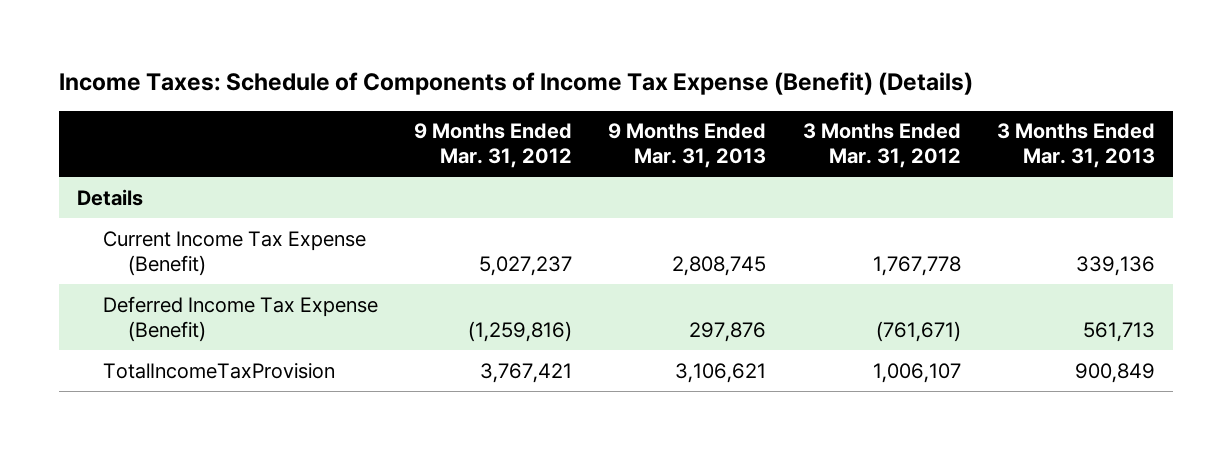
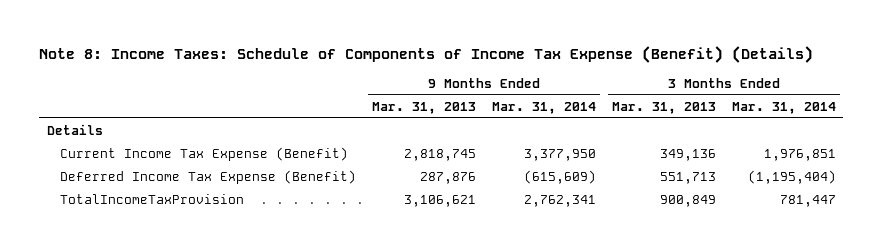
- Income Taxes: Schedule of Components of Income Tax Expense (Benefit) (Details)
+ Note 8: Income Taxes: Schedule of Components of Income Tax Expense (Benefit) (Details)
- | 9 Months Ended Mar. 31, 2012 | 9 Months Ended Mar. 31, 2013 | 3 Months Ended Mar. 31, 2012 | 3 Months Ended Mar. 31, 2013
+ | 9 Months Ended Mar. 31, 2013 | 9 Months Ended Mar. 31, 2014 | 3 Months Ended Mar. 31, 2013 | 3 Months Ended Mar. 31, 2014
- Current Income Tax Expense (Benefit) | 5,027,237 | 2,808,745 | 1,767,778 | 339,136
- Deferred Income Tax Expense (Benefit) | (1,259,816) | 297,876 | (761,671) | 561,713
+ Current Income Tax Expense (Benefit) | 2,818,745 | 3,377,950 | 349,136 | 1,976,851
+ Deferred Income Tax Expense (Benefit) | 287,876 | (615,609) | 551,713 | (1,195,404)

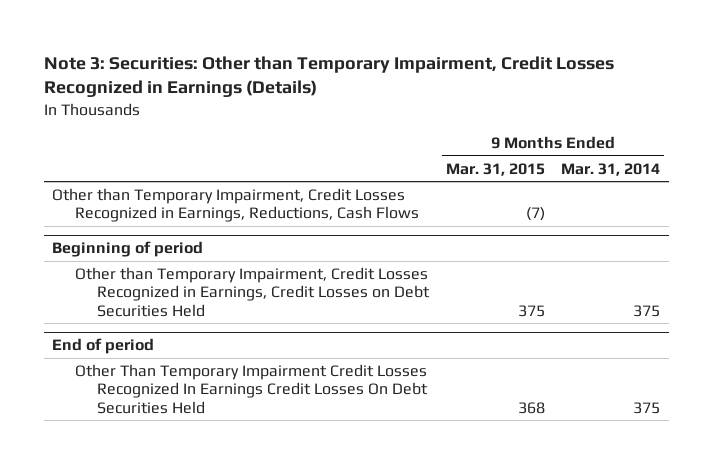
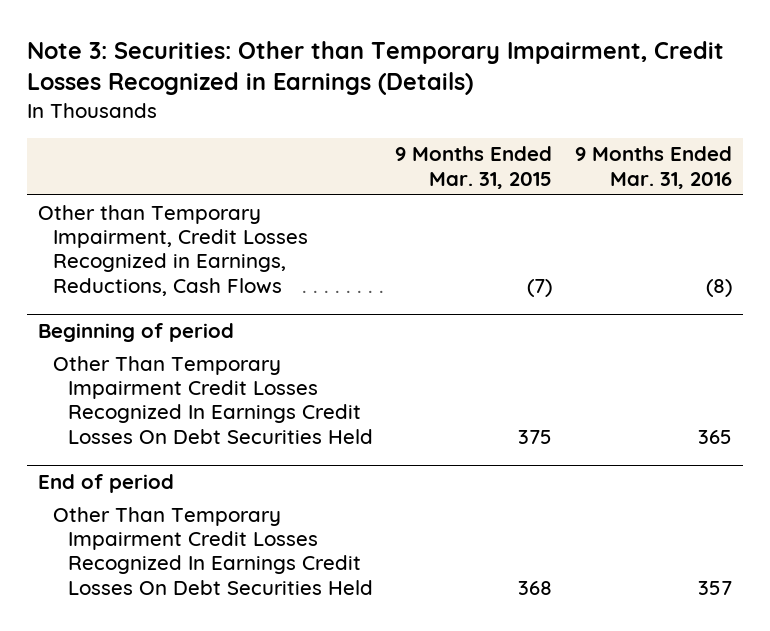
- | 9 Months Ended Mar. 31, 2015 | 9 Months Ended Mar. 31, 2014
+ | 9 Months Ended Mar. 31, 2015 | 9 Months Ended Mar. 31, 2016
@ Beginning of period
- Other than Temporary Impairment, Credit Losses Recognized in Earnings, Credit Losses on Debt Securities Held | 375 | 375
+ Other Than Temporary Impairment Credit Losses Recognized In Earnings Credit Losses On Debt Securities Held | 375 | 365

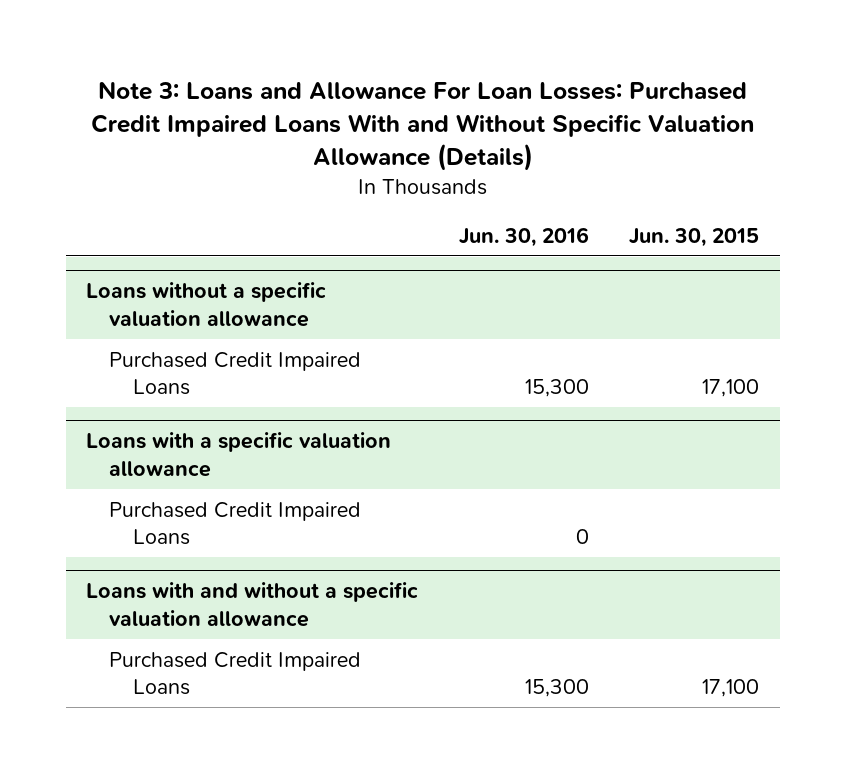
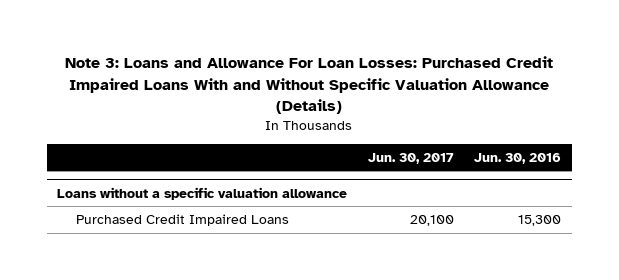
- | Jun. 30, 2016 | Jun. 30, 2015
+ | Jun. 30, 2017 | Jun. 30, 2016
- Loans with a specific valuation allowance
- Purchased Credit Impaired Loans | 0 |
- Loans with and without a specific valuation allowance
- Purchased Credit Impaired Loans | 15,300 | 17,100

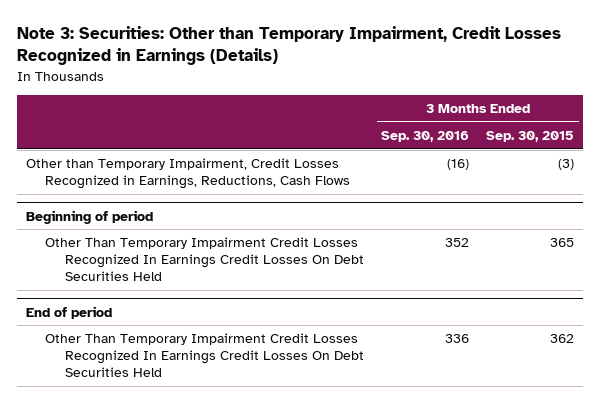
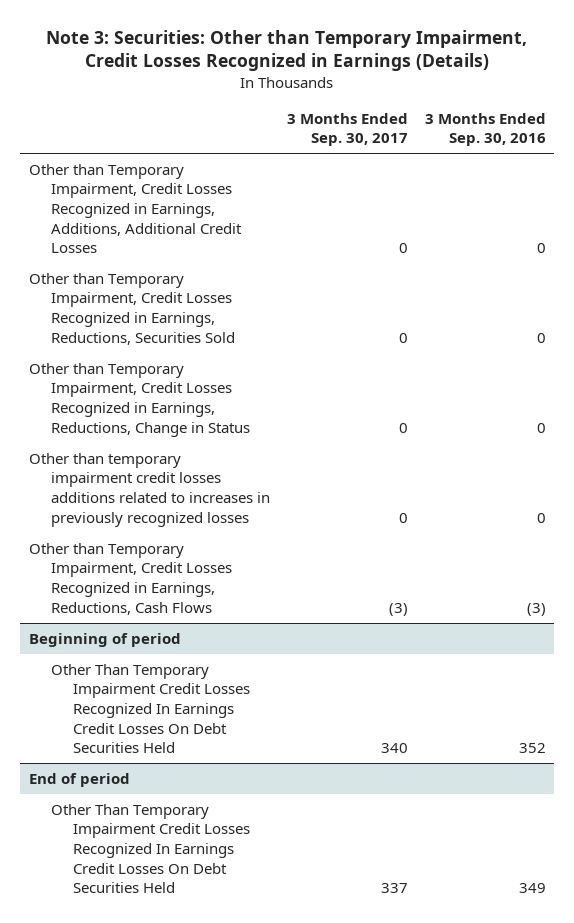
- | 3 Months Ended Sep. 30, 2016 | 3 Months Ended Sep. 30, 2015
+ | 3 Months Ended Sep. 30, 2017 | 3 Months Ended Sep. 30, 2016
- Other than Temporary Impairment, Credit Losses Recognized in Earnings, Reductions, Cash Flows | (16) | (3)
+ Other than Temporary Impairment, Credit Losses Recognized in Earnings, Additions, Additional Credit Losses | 0 | 0
+ Other than Temporary Impairment, Credit Losses Recognized in Earnings, Reductions, Securities Sold | 0 | 0
+ Other than Temporary Impairment, Credit Losses Recognized in Earnings, Reductions, Change in Status | 0 | 0
+ Other than temporary impairment credit losses additions related to increases in previously recognized losses | 0 | 0
+ Other than Temporary Impairment, Credit Losses Recognized in Earnings, Reductions, Cash Flows | (3) | (3)
@ End of period
- Other Than Temporary Impairment Credit Losses Recognized In Earnings Credit Losses On Debt Securities Held | 336 | 362
+ Other Than Temporary Impairment Credit Losses Recognized In Earnings Credit Losses On Debt Securities Held | 337 | 349

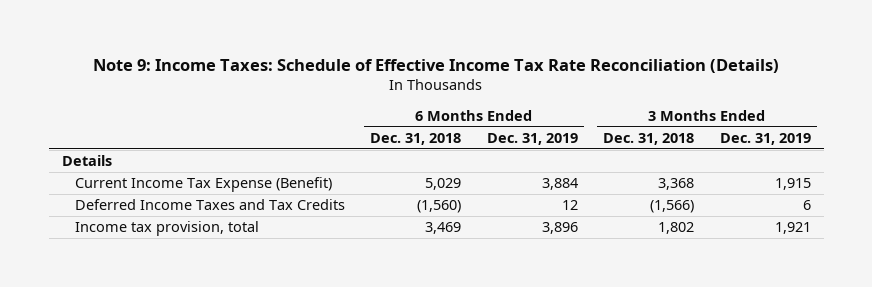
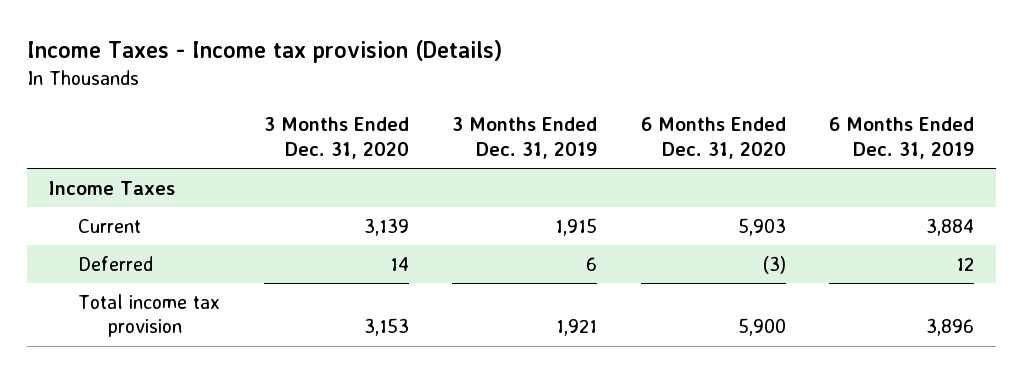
- Note 9: Income Taxes: Schedule of Effective Income Tax Rate Reconciliation (Details)
+ Income Taxes - Income tax provision (Details)
- | 6 Months Ended Dec. 31, 2018 | 6 Months Ended Dec. 31, 2019 | 3 Months Ended Dec. 31, 2018 | 3 Months Ended Dec. 31, 2019
+ | 3 Months Ended Dec. 31, 2020 | 3 Months Ended Dec. 31, 2019 | 6 Months Ended Dec. 31, 2020 | 6 Months Ended Dec. 31, 2019
- Details
- Current Income Tax Expense (Benefit) | 5,029 | 3,884 | 3,368 | 1,915
- Deferred Income Taxes and Tax Credits | (1,560) | 12 | (1,566) | 6
- Income tax provision, total | 3,469 | 3,896 | 1,802 | 1,921
+ Income Taxes
+ Current | 3,139 | 1,915 | 5,903 | 3,884
+ Deferred | 14 | 6 | (3) | 12
+ Total income tax provision | 3,153 | 1,921 | 5,900 | 3,896

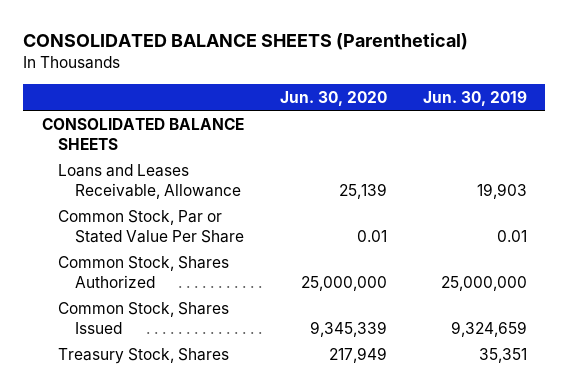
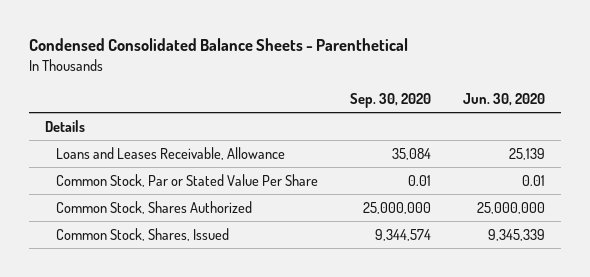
- CONSOLIDATED BALANCE SHEETS (Parenthetical)
+ Condensed Consolidated Balance Sheets - Parenthetical
- | Jun. 30, 2020 | Jun. 30, 2019
+ | Sep. 30, 2020 | Jun. 30, 2020
- CONSOLIDATED BALANCE SHEETS
+ Details
- Common Stock, Shares Issued | 9,345,339 | 9,324,659
- Treasury Stock, Shares | 217,949 | 35,351
+ Common Stock, Shares, Issued | 9,344,574 | 9,345,339

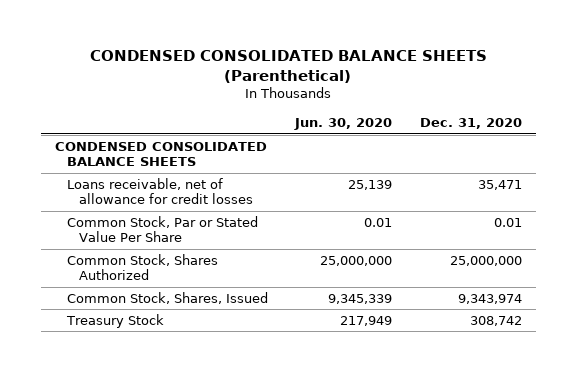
- Condensed Consolidated Balance Sheets - Parenthetical
+ CONDENSED CONSOLIDATED BALANCE SHEETS (Parenthetical)
- | Sep. 30, 2020 | Jun. 30, 2020
+ | Jun. 30, 2020 | Dec. 31, 2020
- Details
- Loans and Leases Receivable, Allowance | 35,084 | 25,139
+ CONDENSED CONSOLIDATED BALANCE SHEETS
+ Loans receivable, net of allowance for credit losses | 25,139 | 35,471
+ Treasury Stock | 217,949 | 308,742

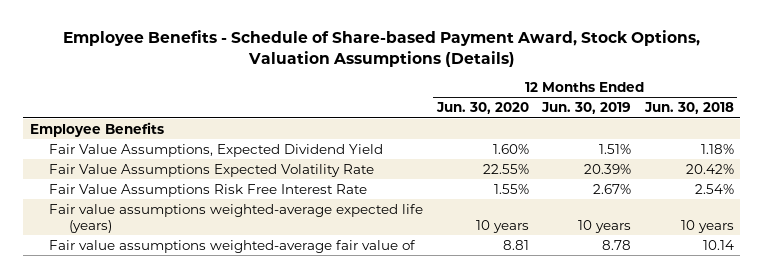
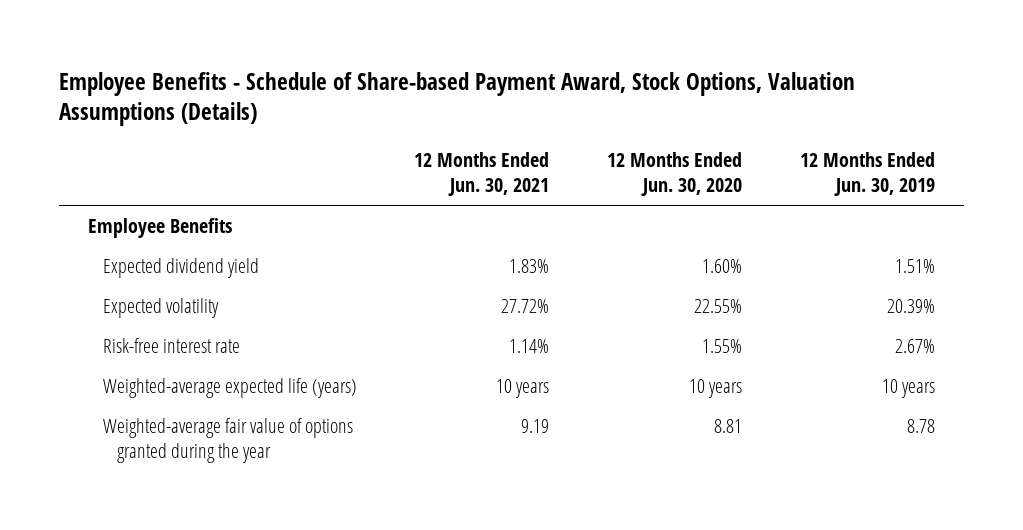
- | 12 Months Ended Jun. 30, 2020 | 12 Months Ended Jun. 30, 2019 | 12 Months Ended Jun. 30, 2018
+ | 12 Months Ended Jun. 30, 2021 | 12 Months Ended Jun. 30, 2020 | 12 Months Ended Jun. 30, 2019
- Fair Value Assumptions, Expected Dividend Yield | 1.60% | 1.51% | 1.18%
- Fair Value Assumptions Expected Volatility Rate | 22.55% | 20.39% | 20.42%
- Fair Value Assumptions Risk Free Interest Rate | 1.55% | 2.67% | 2.54%
- Fair value assumptions weighted-average expected life (years) | 10 years | 10 years | 10 years
- Fair value assumptions weighted-average fair value of | 8.81 | 8.78 | 10.14
+ Expected dividend yield | 1.83% | 1.60% | 1.51%
+ Expected volatility | 27.72% | 22.55% | 20.39%
+ Risk-free interest rate | 1.14% | 1.55% | 2.67%
+ Weighted-average expected life (years) | 10 years | 10 years | 10 years
+ Weighted-average fair value of options granted during the year | 9.19 | 8.81 | 8.78

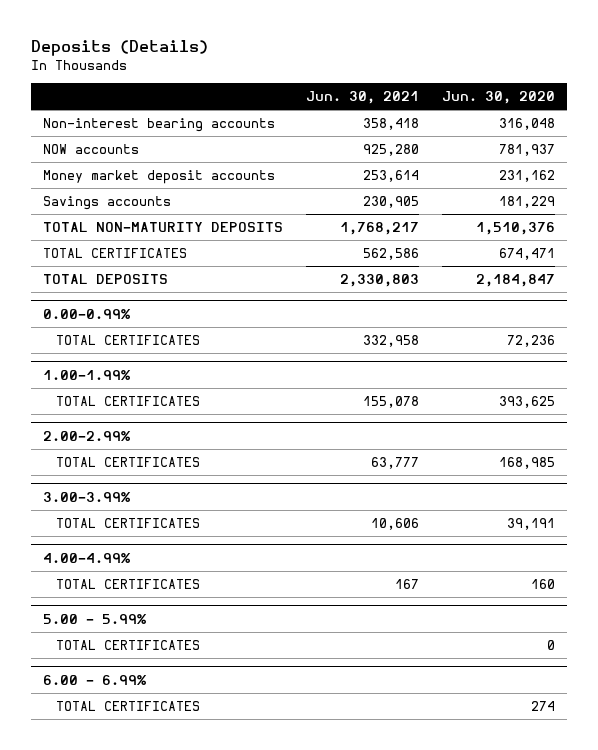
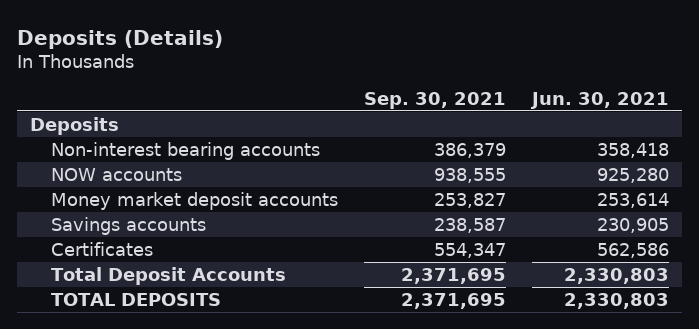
- | Jun. 30, 2021 | Jun. 30, 2020
+ | Sep. 30, 2021 | Jun. 30, 2021
+ Deposits
- TOTAL NON-MATURITY DEPOSITS | 1,768,217 | 1,510,376
- TOTAL CERTIFICATES | 562,586 | 674,471
+ Certificates | 554,347 | 562,586
+ Total Deposit Accounts | 2,371,695 | 2,330,803
- 0.00-0.99%
- TOTAL CERTIFICATES | 332,958 | 72,236
- 1.00-1.99%
- TOTAL CERTIFICATES | 155,078 | 393,625
- 2.00-2.99%
- TOTAL CERTIFICATES | 63,777 | 168,985
- 3.00-3.99%
- TOTAL CERTIFICATES | 10,606 | 39,191
- 4.00-4.99%
- TOTAL CERTIFICATES | 167 | 160
- 5.00 - 5.99%
- TOTAL CERTIFICATES | | 0
- 6.00 - 6.99%
- TOTAL CERTIFICATES | | 274

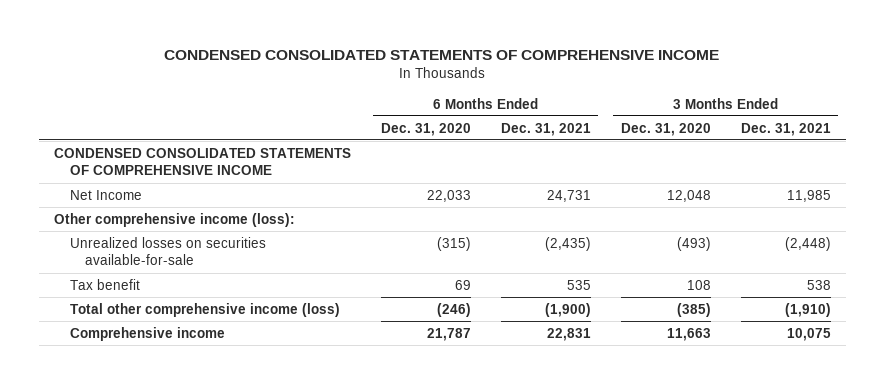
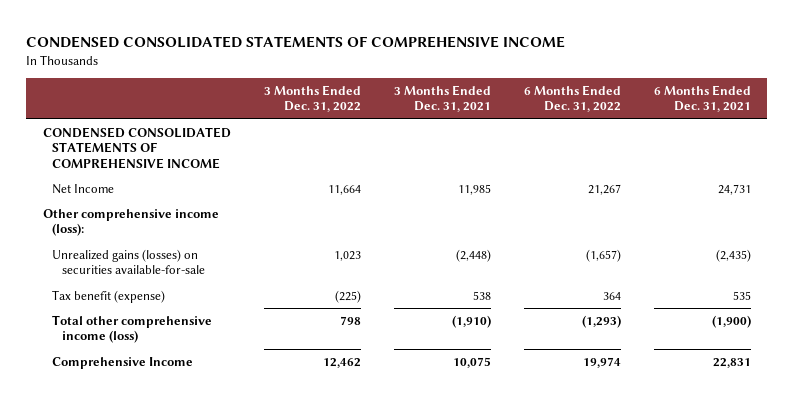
- | 6 Months Ended Dec. 31, 2020 | 6 Months Ended Dec. 31, 2021 | 3 Months Ended Dec. 31, 2020 | 3 Months Ended Dec. 31, 2021
+ | 3 Months Ended Dec. 31, 2022 | 3 Months Ended Dec. 31, 2021 | 6 Months Ended Dec. 31, 2022 | 6 Months Ended Dec. 31, 2021
- Unrealized losses on securities available-for-sale | (315) | (2,435) | (493) | (2,448)
- Tax benefit | 69 | 535 | 108 | 538
+ Unrealized gains (losses) on securities available-for-sale | 1,023 | (2,448) | (1,657) | (2,435)
+ Tax benefit (expense) | (225) | 538 | 364 | 535
- Comprehensive income | 21,787 | 22,831 | 11,663 | 10,075
+ Comprehensive Income | 12,462 | 10,075 | 19,974 | 22,831

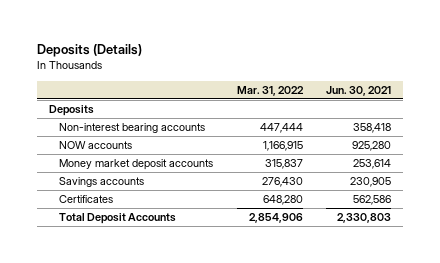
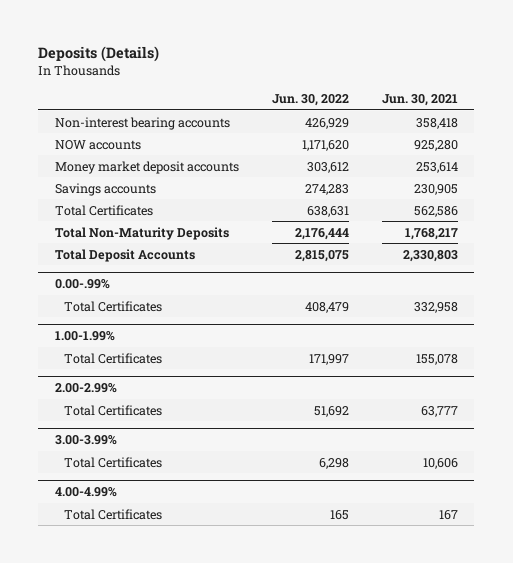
- | Mar. 31, 2022 | Jun. 30, 2021
+ | Jun. 30, 2022 | Jun. 30, 2021
- Deposits
- Certificates | 648,280 | 562,586
+ Total Certificates | 638,631 | 562,586
+ Total Non-Maturity Deposits | 2,176,444 | 1,768,217
+ 0.00-.99%
+ Total Certificates | 408,479 | 332,958
+ 1.00-1.99%
+ Total Certificates | 171,997 | 155,078
+ 2.00-2.99%
+ Total Certificates | 51,692 | 63,777
+ 3.00-3.99%
+ Total Certificates | 6,298 | 10,606
+ 4.00-4.99%
+ Total Certificates | 165 | 167

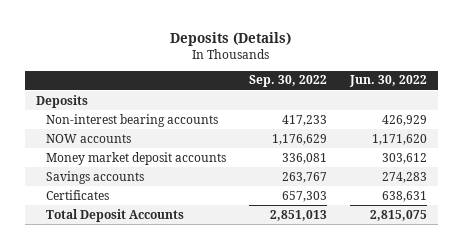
- | Jun. 30, 2022 | Jun. 30, 2021
+ | Sep. 30, 2022 | Jun. 30, 2022
+ Deposits
- Total Certificates | 638,631 | 562,586
- Total Non-Maturity Deposits | 2,176,444 | 1,768,217
+ Certificates | 657,303 | 638,631
- 0.00-.99%
- Total Certificates | 408,479 | 332,958
- 1.00-1.99%
- Total Certificates | 171,997 | 155,078
- 2.00-2.99%
- Total Certificates | 51,692 | 63,777
- 3.00-3.99%
- Total Certificates | 6,298 | 10,606
- 4.00-4.99%
- Total Certificates | 165 | 167

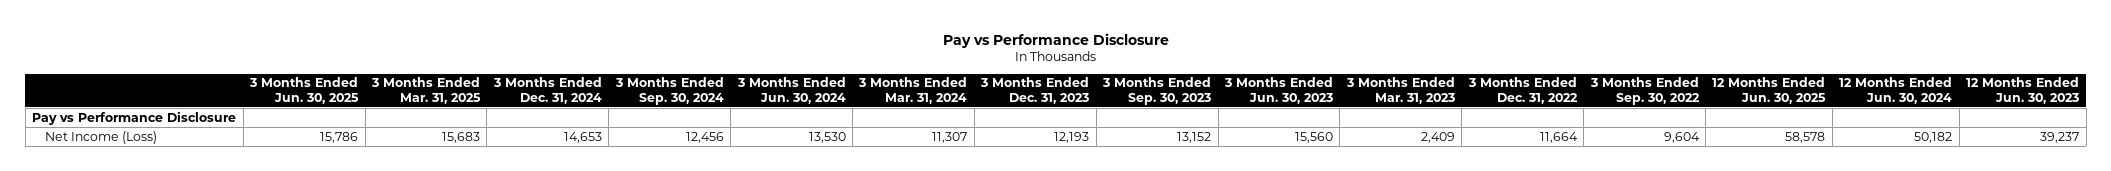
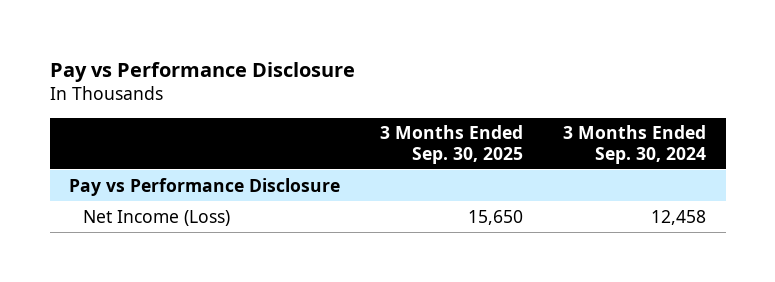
- | 3 Months Ended Jun. 30, 2025 | 3 Months Ended Mar. 31, 2025 | 3 Months Ended Dec. 31, 2024 | 3 Months Ended Sep. 30, 2024 | 3 Months Ended Jun. 30, 2024 | 3 Months Ended Mar. 31, 2024 | 3 Months Ended Dec. 31, 2023 | 3 Months Ended Sep. 30, 2023 | 3 Months Ended Jun. 30, 2023 | 3 Months Ended Mar. 31, 2023 | 3 Months Ended Dec. 31, 2022 | 3 Months Ended Sep. 30, 2022 | 12 Months Ended Jun. 30, 2025 | 12 Months Ended Jun. 30, 2024 | 12 Months Ended Jun. 30, 2023
+ | 3 Months Ended Sep. 30, 2025 | 3 Months Ended Sep. 30, 2024
- Net Income (Loss) | 15,786 | 15,683 | 14,653 | 12,456 | 13,530 | 11,307 | 12,193 | 13,152 | 15,560 | 2,409 | 11,664 | 9,604 | 58,578 | 50,182 | 39,237
+ Net Income (Loss) | 15,650 | 12,458

